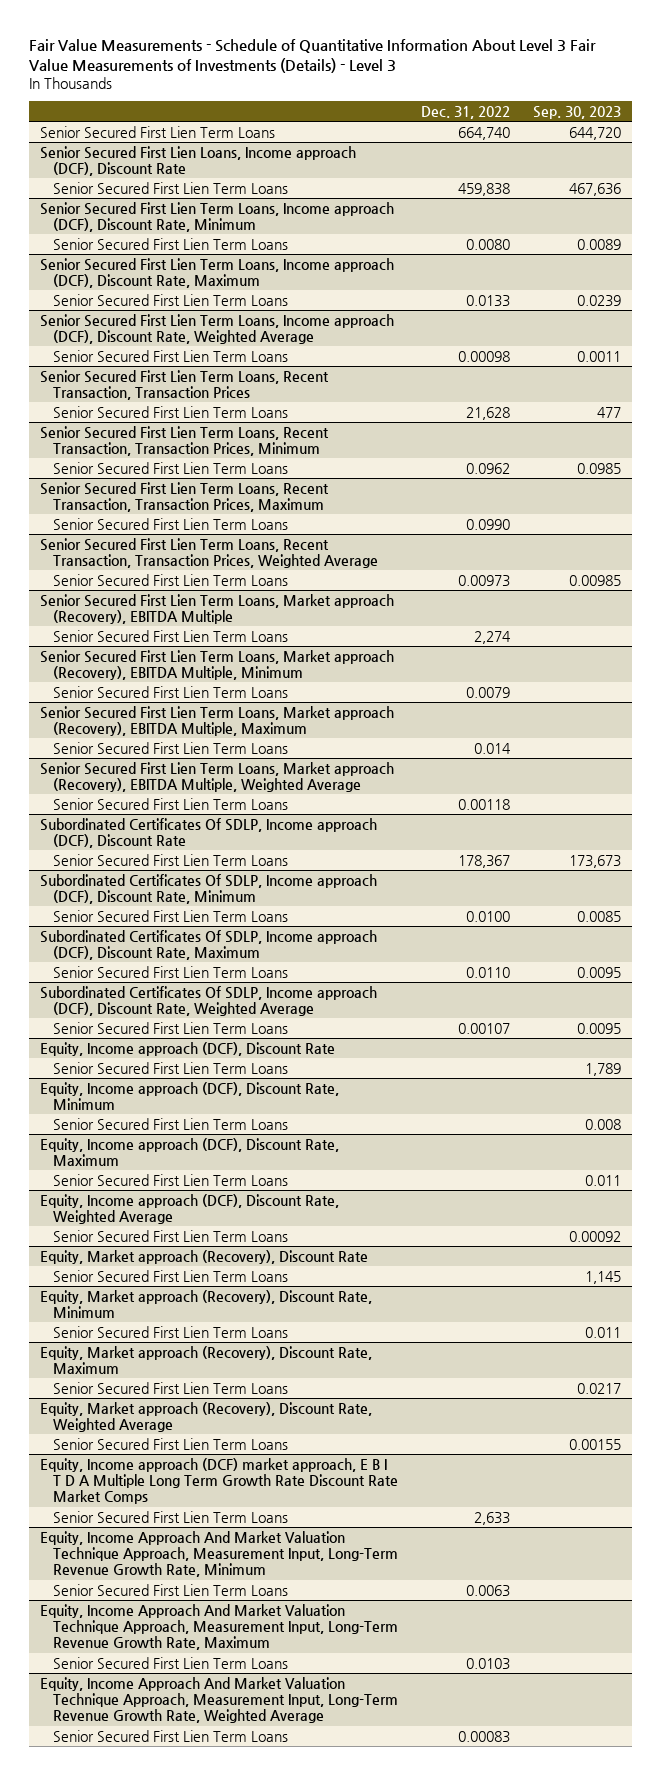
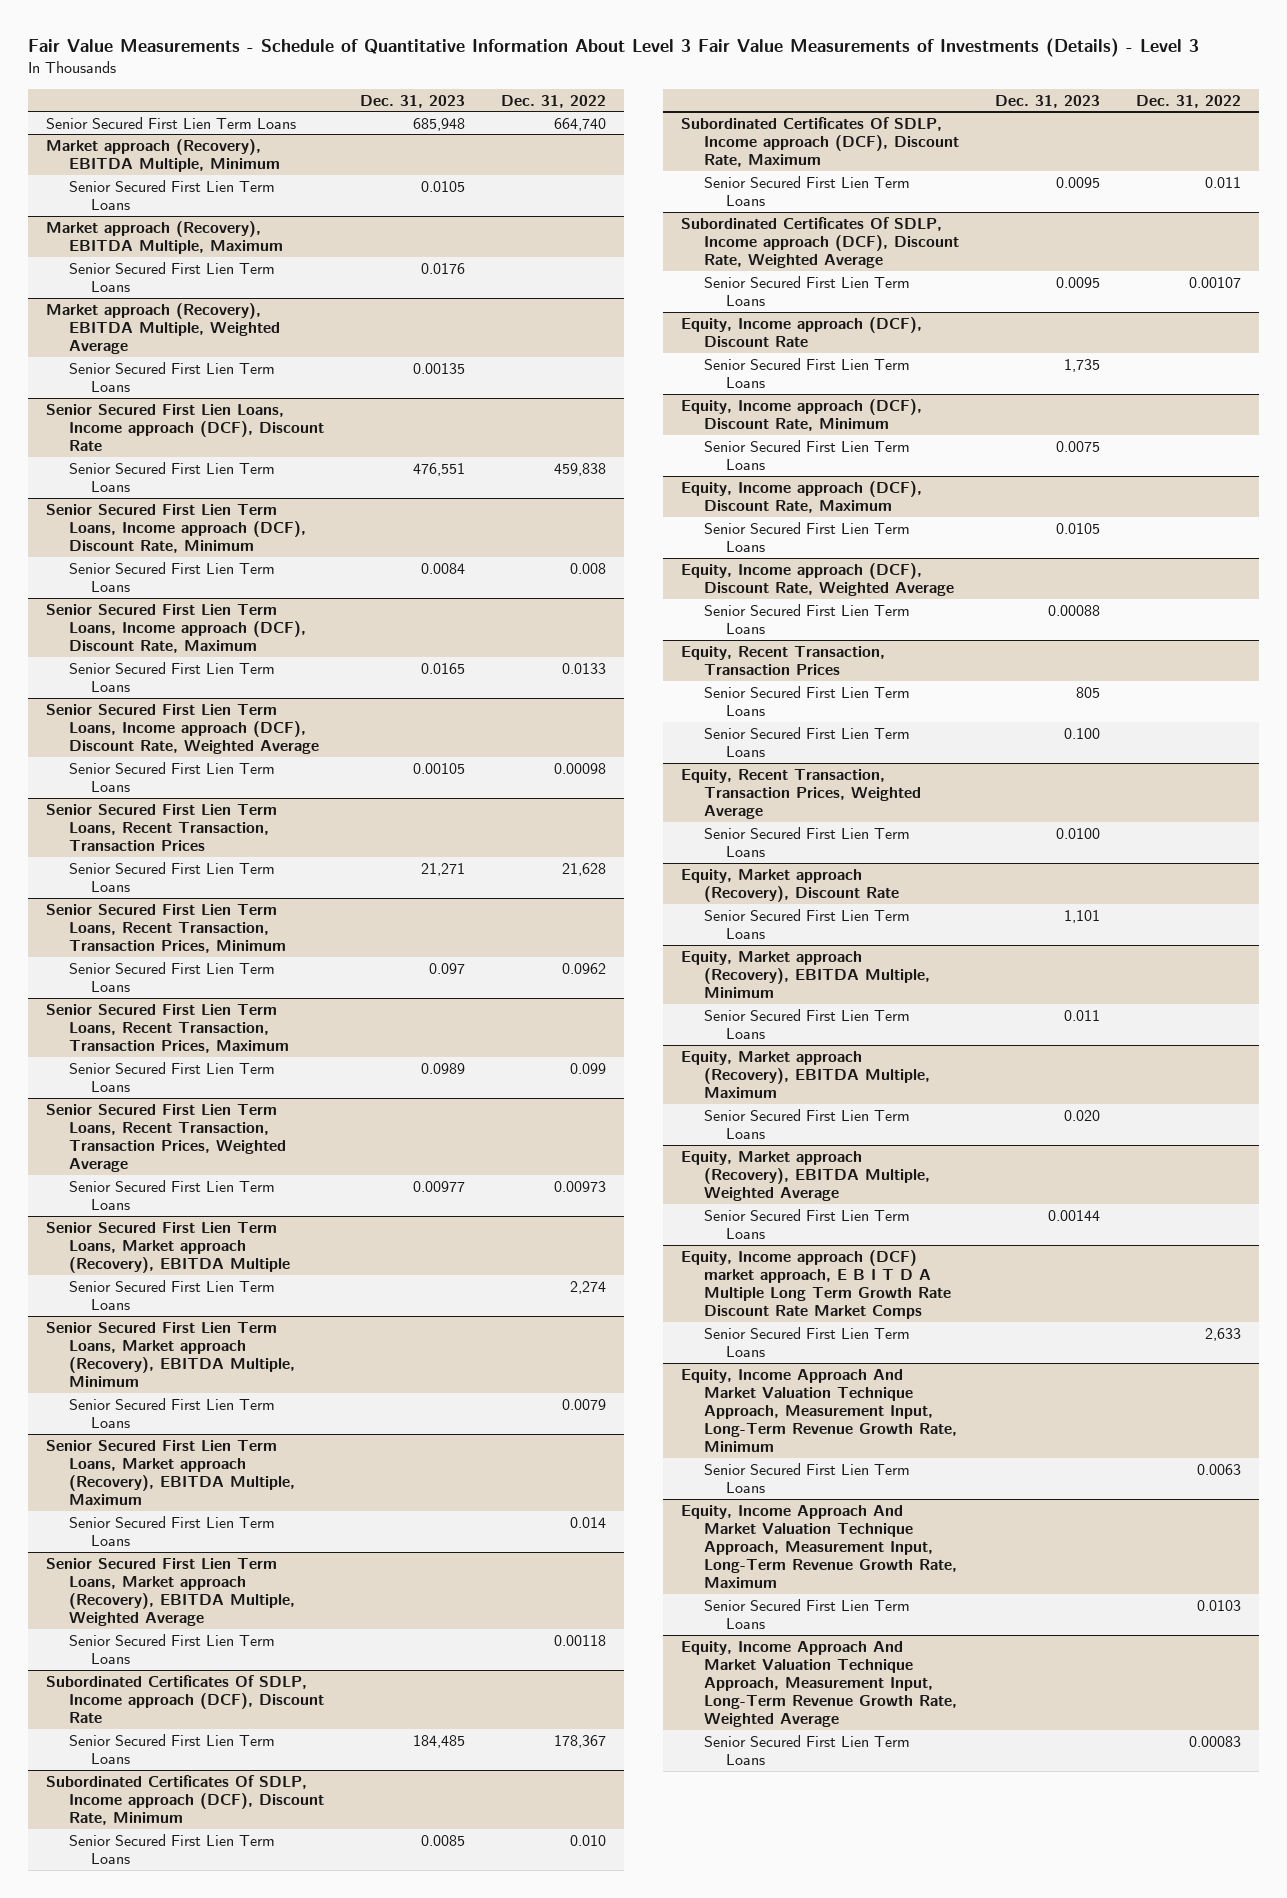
- | Dec. 31, 2022 | Sep. 30, 2023
+ | Dec. 31, 2023 | Dec. 31, 2022
+ Market approach (Recovery), EBITDA Multiple, Minimum
+ Senior Secured First Lien Term Loans | 0.0105 |
+ Market approach (Recovery), EBITDA Multiple, Maximum
+ Senior Secured First Lien Term Loans | 0.0176 |
+ Market approach (Recovery), EBITDA Multiple, Weighted Average
+ Senior Secured First Lien Term Loans | 0.00135 |
@ Senior Secured First Lien Term Loans, Income approach (DCF), Discount Rate, Minimum
- Senior Secured First Lien Term Loans | 0.0080 | 0.0089
+ Senior Secured First Lien Term Loans | 0.0084 | 0.008
@ Senior Secured First Lien Term Loans, Recent Transaction, Transaction Prices, Maximum
- Senior Secured First Lien Term Loans | 0.0990 |
+ Senior Secured First Lien Term Loans | 0.0989 | 0.099
@ Subordinated Certificates Of SDLP, Income approach (DCF), Discount Rate, Minimum
- Senior Secured First Lien Term Loans | 0.0100 | 0.0085
+ Senior Secured First Lien Term Loans | 0.0085 | 0.010
@ Subordinated Certificates Of SDLP, Income approach (DCF), Discount Rate, Maximum
- Senior Secured First Lien Term Loans | 0.0110 | 0.0095
+ Senior Secured First Lien Term Loans | 0.0095 | 0.011
+ Equity, Recent Transaction, Transaction Prices
+ Senior Secured First Lien Term Loans | 805 |
+ Senior Secured First Lien Term Loans | 0.100 |
+ Equity, Recent Transaction, Transaction Prices, Weighted Average
+ Senior Secured First Lien Term Loans | 0.0100 |
- Equity, Market approach (Recovery), Discount Rate, Minimum
+ Equity, Market approach (Recovery), EBITDA Multiple, Minimum
- Equity, Market approach (Recovery), Discount Rate, Maximum
+ Equity, Market approach (Recovery), EBITDA Multiple, Maximum
- Equity, Market approach (Recovery), Discount Rate, Weighted Average
+ Equity, Market approach (Recovery), EBITDA Multiple, Weighted Average

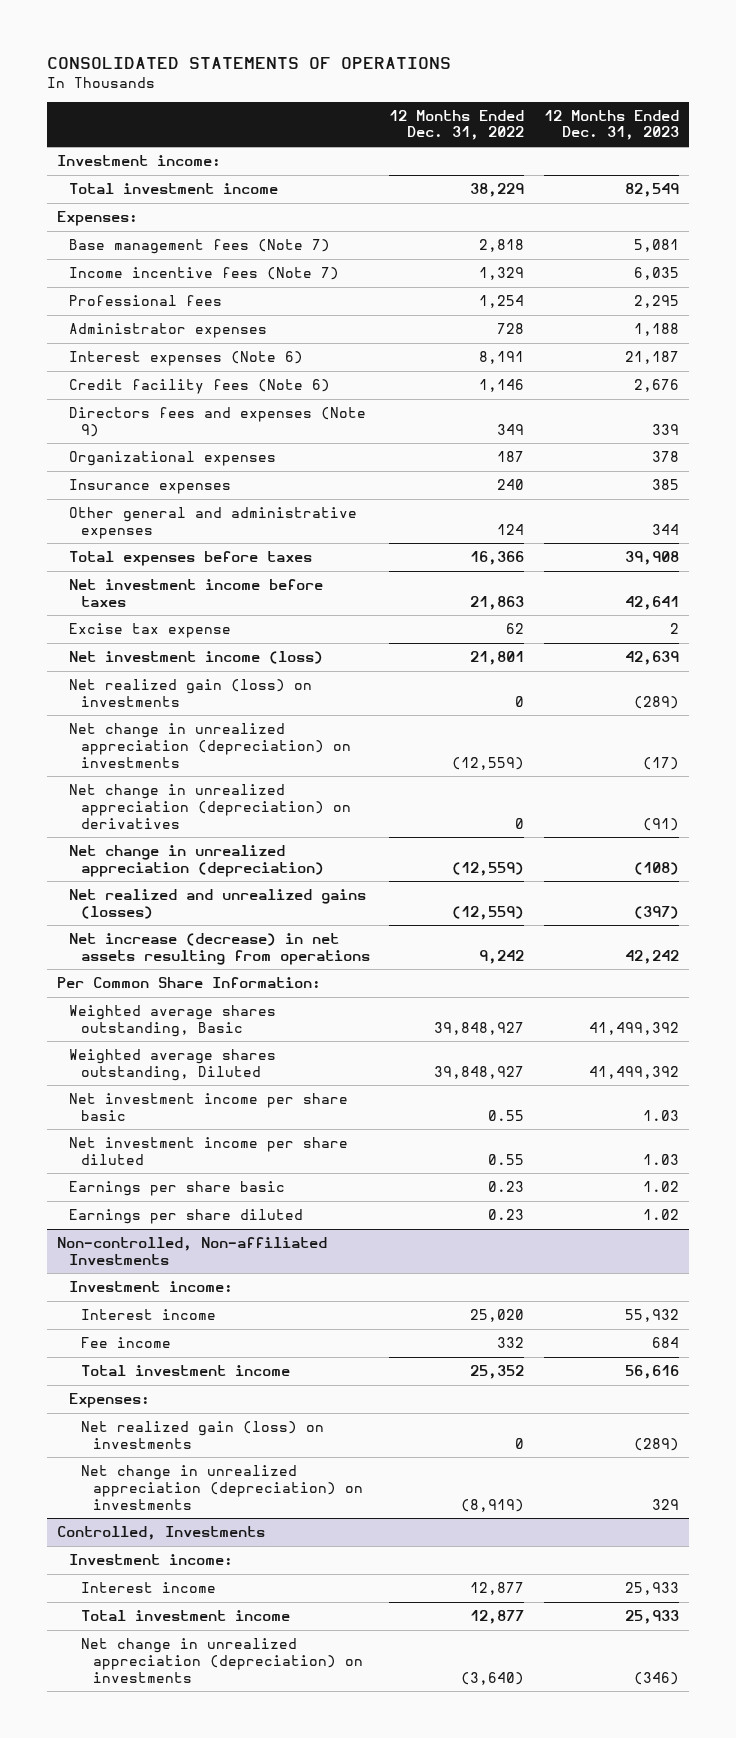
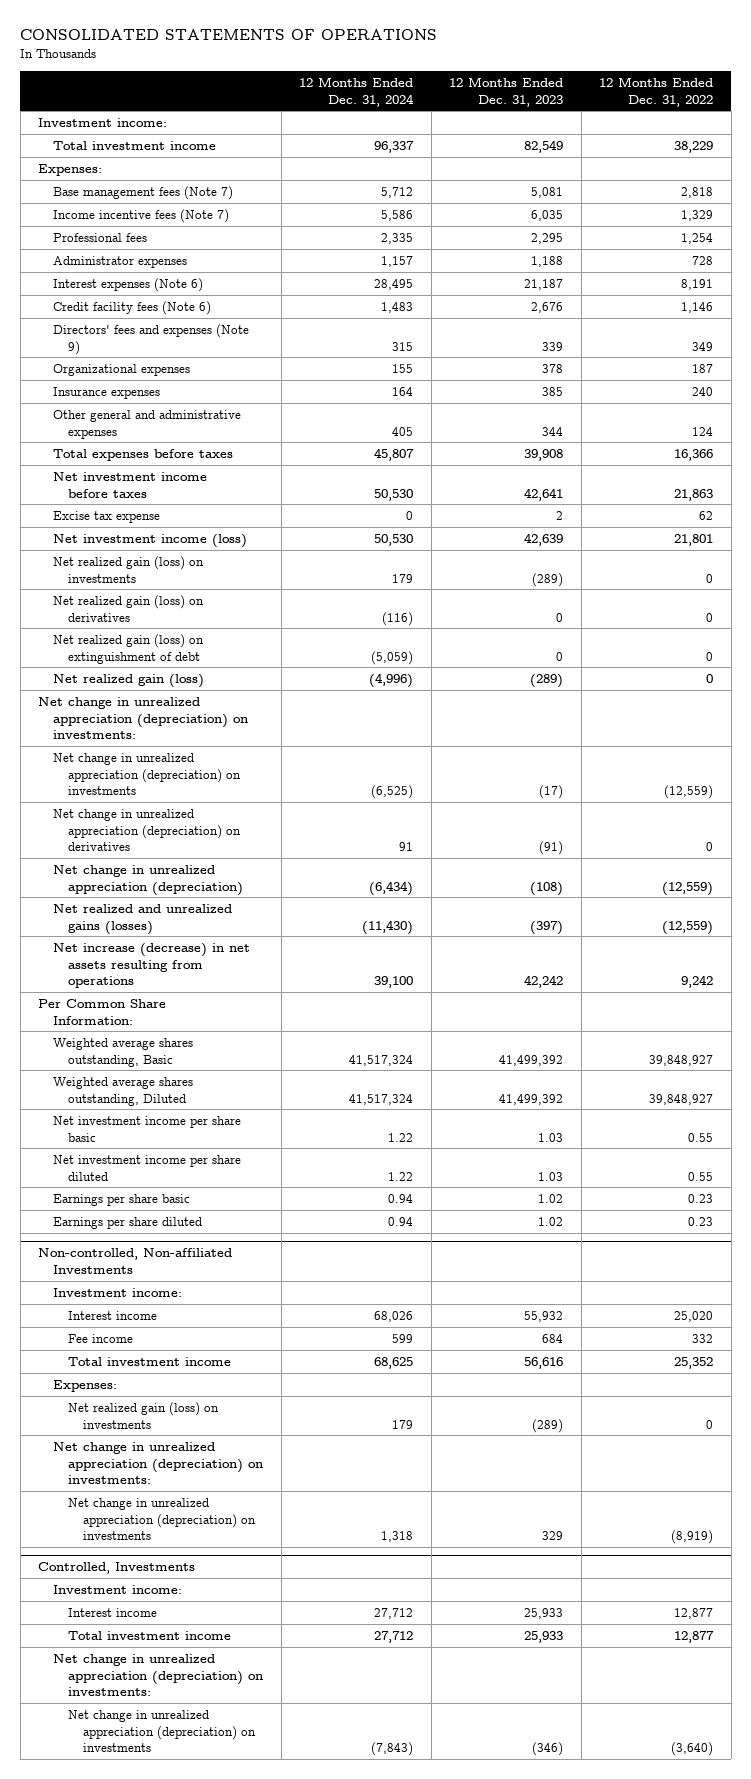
- | 12 Months Ended Dec. 31, 2022 | 12 Months Ended Dec. 31, 2023
+ | 12 Months Ended Dec. 31, 2024 | 12 Months Ended Dec. 31, 2023 | 12 Months Ended Dec. 31, 2022
- Directors fees and expenses (Note 9) | 349 | 339
+ Directors' fees and expenses (Note 9) | 315 | 339 | 349
+ Net realized gain (loss) on derivatives | (116) | 0 | 0
+ Net realized gain (loss) on extinguishment of debt | (5,059) | 0 | 0
+ Net realized gain (loss) | (4,996) | (289) | 0
+ Net change in unrealized appreciation (depreciation) on investments:
@ Non-controlled, Non-affiliated Investments
+ Net change in unrealized appreciation (depreciation) on investments:
@ Controlled, Investments
+ Net change in unrealized appreciation (depreciation) on investments:

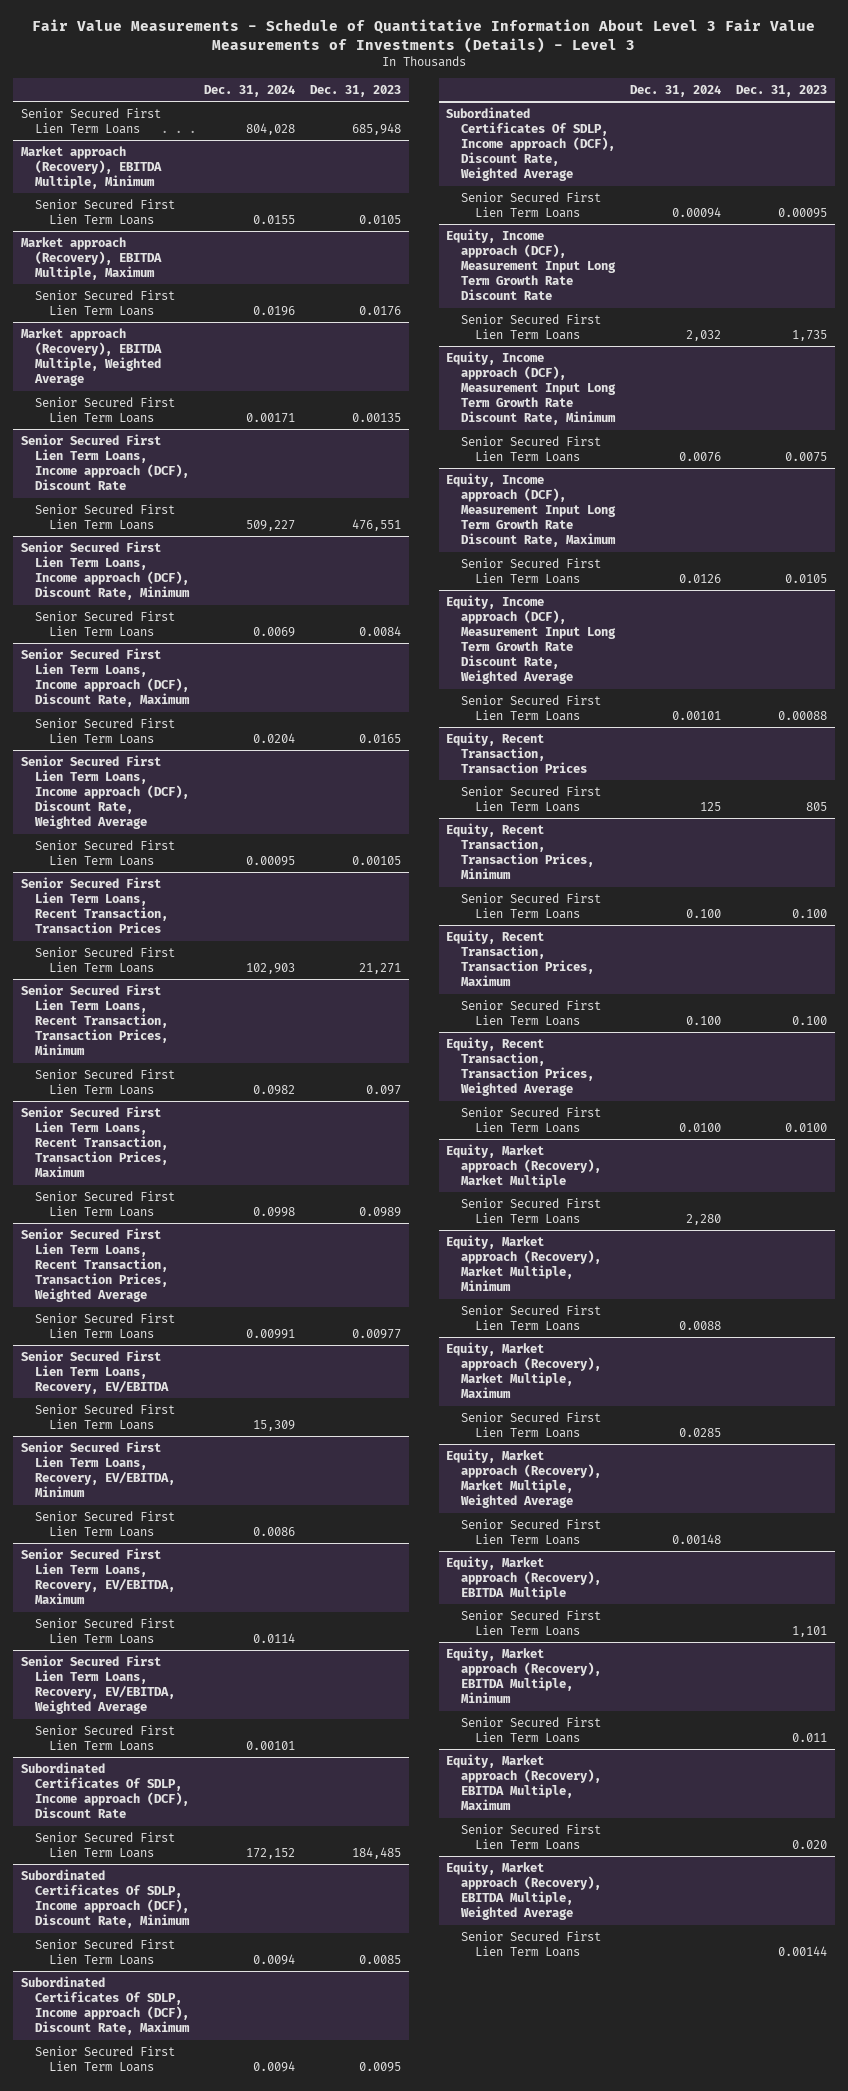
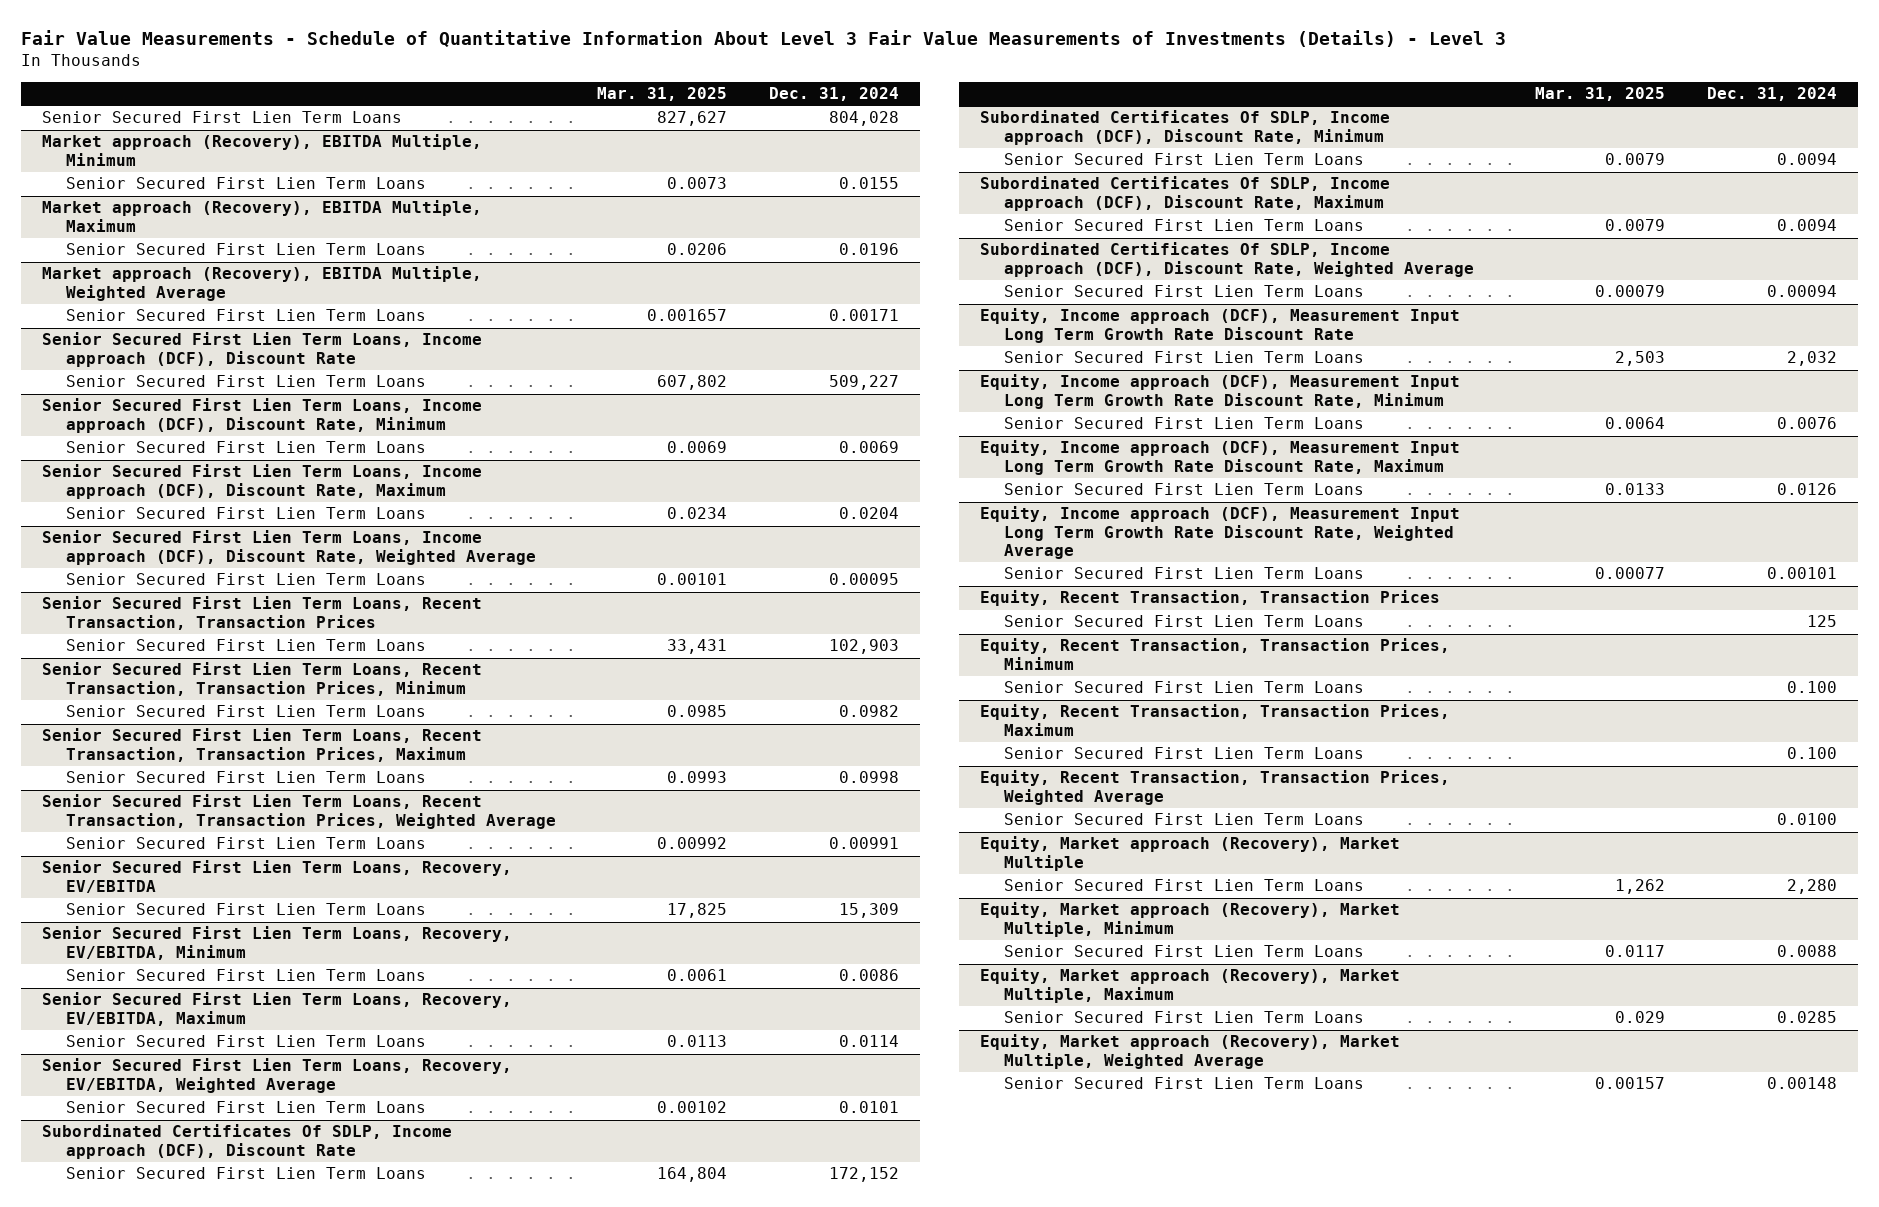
- | Dec. 31, 2024 | Dec. 31, 2023
+ | Mar. 31, 2025 | Dec. 31, 2024
@ Senior Secured First Lien Term Loans, Recovery, EV/EBITDA, Weighted Average
- Senior Secured First Lien Term Loans | 0.00101 |
+ Senior Secured First Lien Term Loans | 0.00102 | 0.0101
- Equity, Market approach (Recovery), EBITDA Multiple
- Senior Secured First Lien Term Loans | | 1,101
- Equity, Market approach (Recovery), EBITDA Multiple, Minimum
- Senior Secured First Lien Term Loans | | 0.011
- Equity, Market approach (Recovery), EBITDA Multiple, Maximum
- Senior Secured First Lien Term Loans | | 0.020
- Equity, Market approach (Recovery), EBITDA Multiple, Weighted Average
- Senior Secured First Lien Term Loans | | 0.00144

